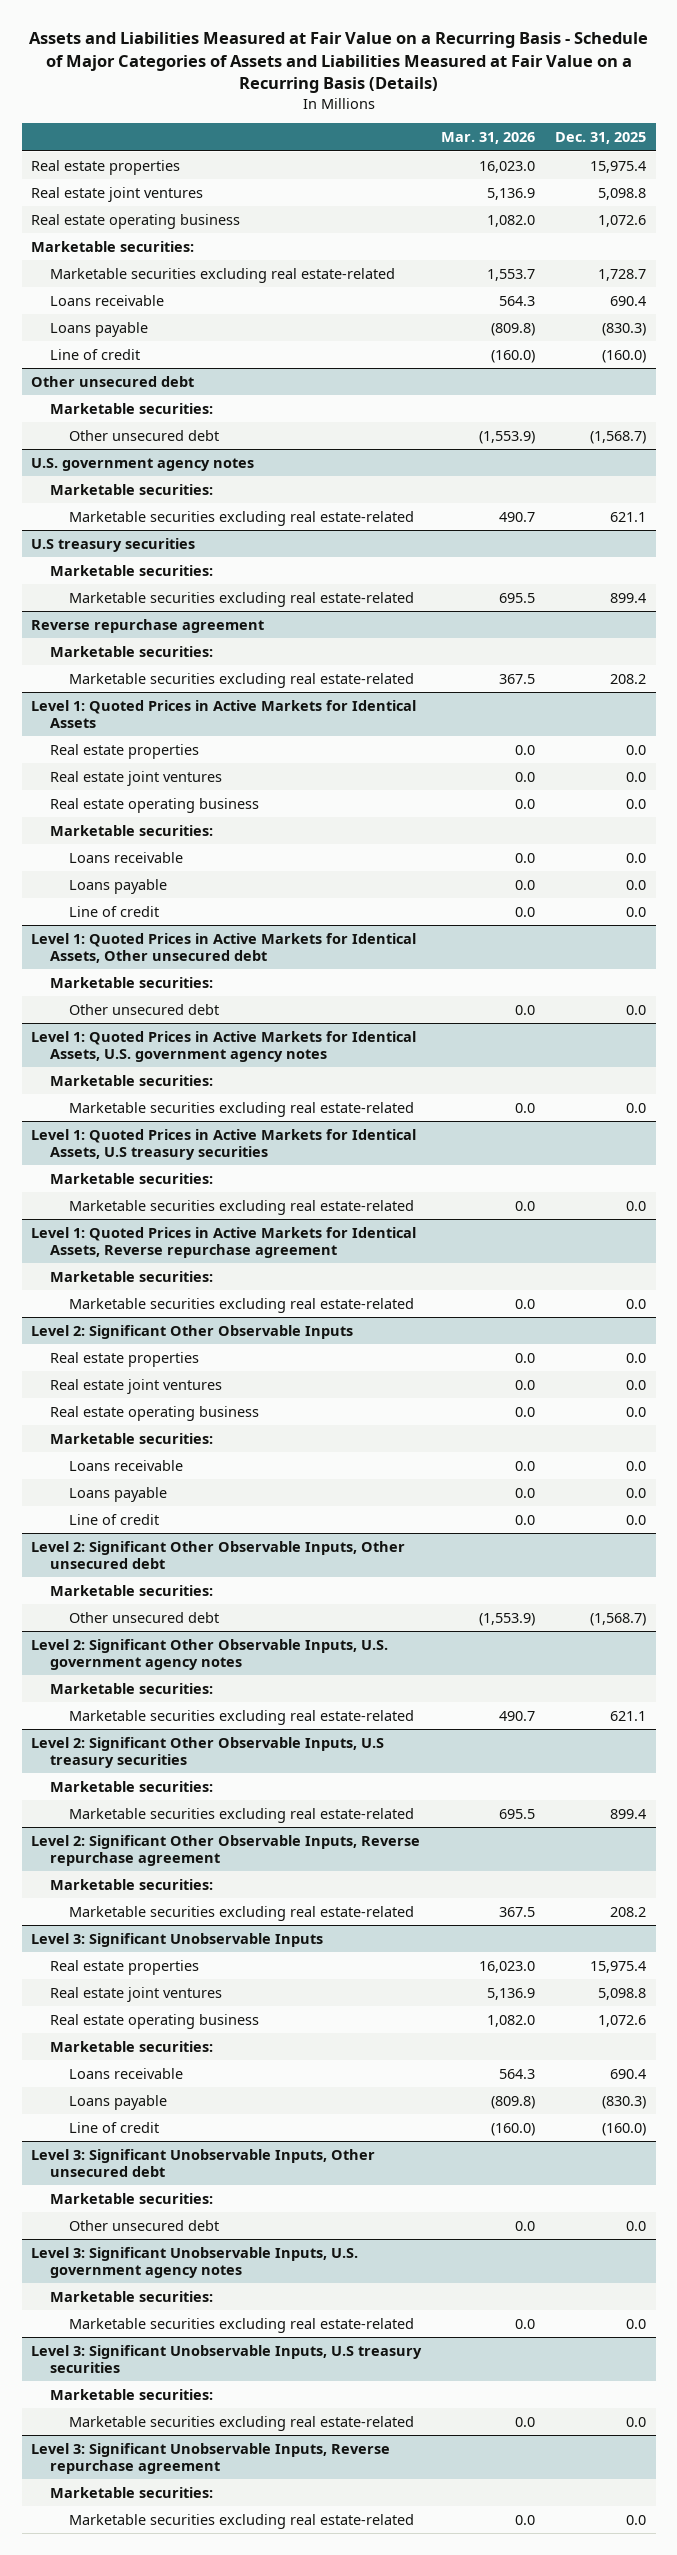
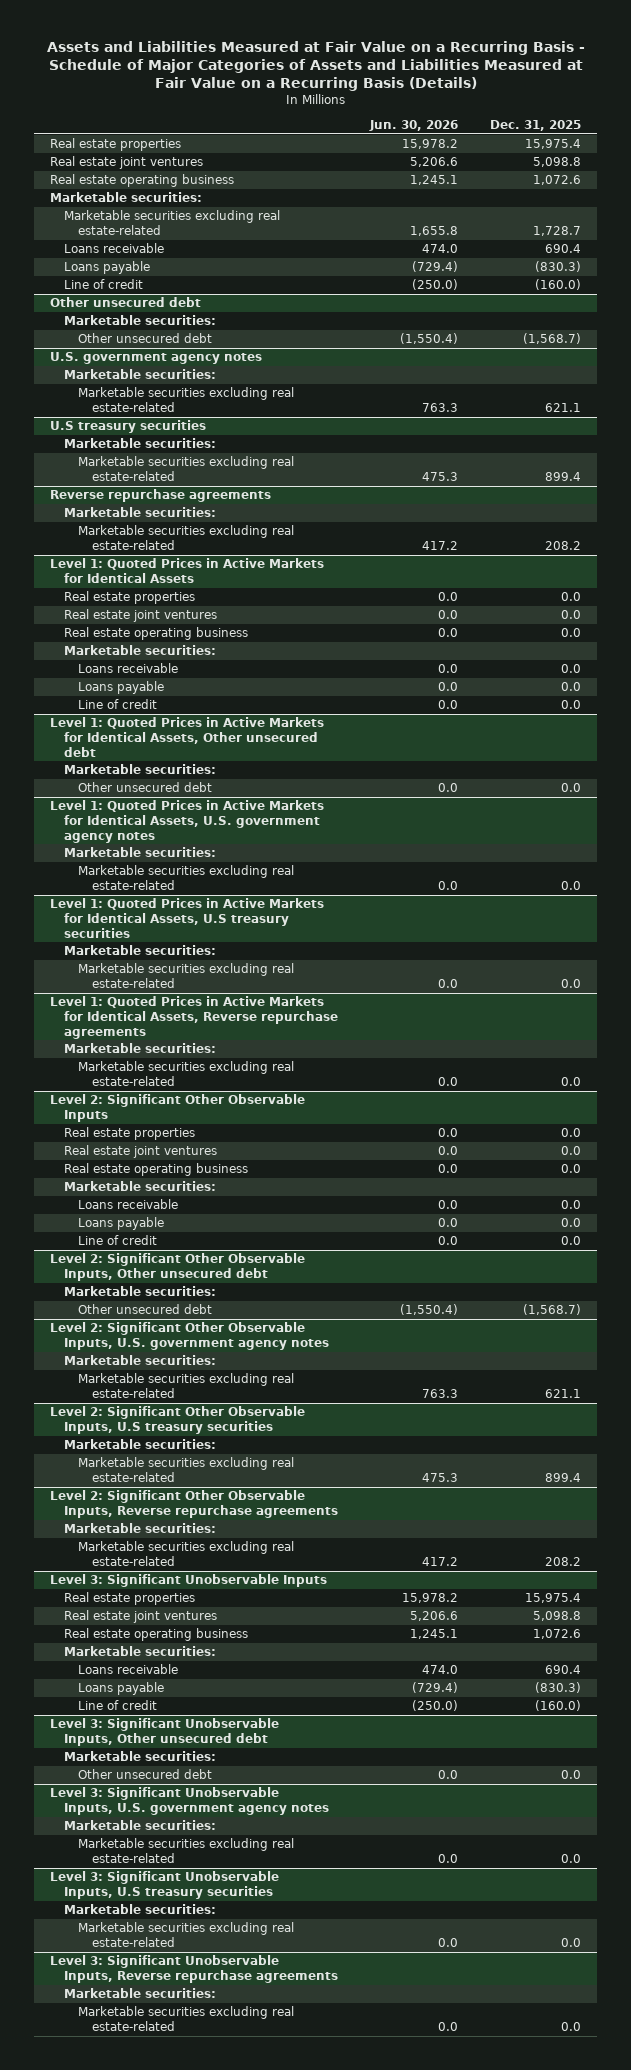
- | Mar. 31, 2026 | Dec. 31, 2025
+ | Jun. 30, 2026 | Dec. 31, 2025
- Reverse repurchase agreement
+ Reverse repurchase agreements
- Level 1: Quoted Prices in Active Markets for Identical Assets, Reverse repurchase agreement
+ Level 1: Quoted Prices in Active Markets for Identical Assets, Reverse repurchase agreements
- Level 2: Significant Other Observable Inputs, Reverse repurchase agreement
+ Level 2: Significant Other Observable Inputs, Reverse repurchase agreements
- Level 3: Significant Unobservable Inputs, Reverse repurchase agreement
+ Level 3: Significant Unobservable Inputs, Reverse repurchase agreements

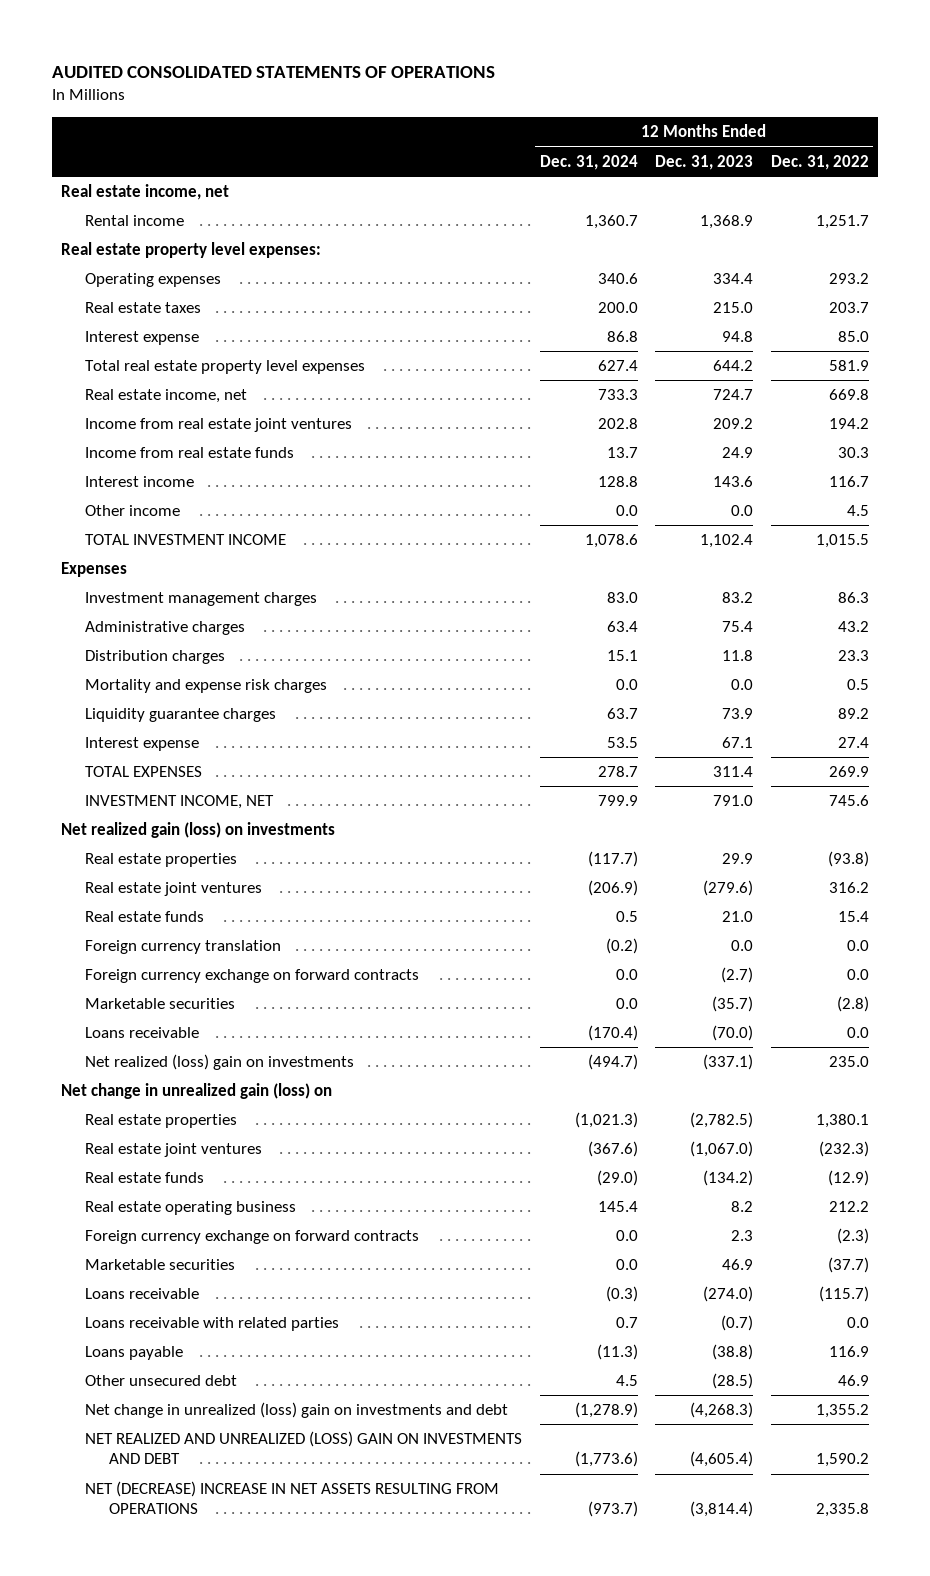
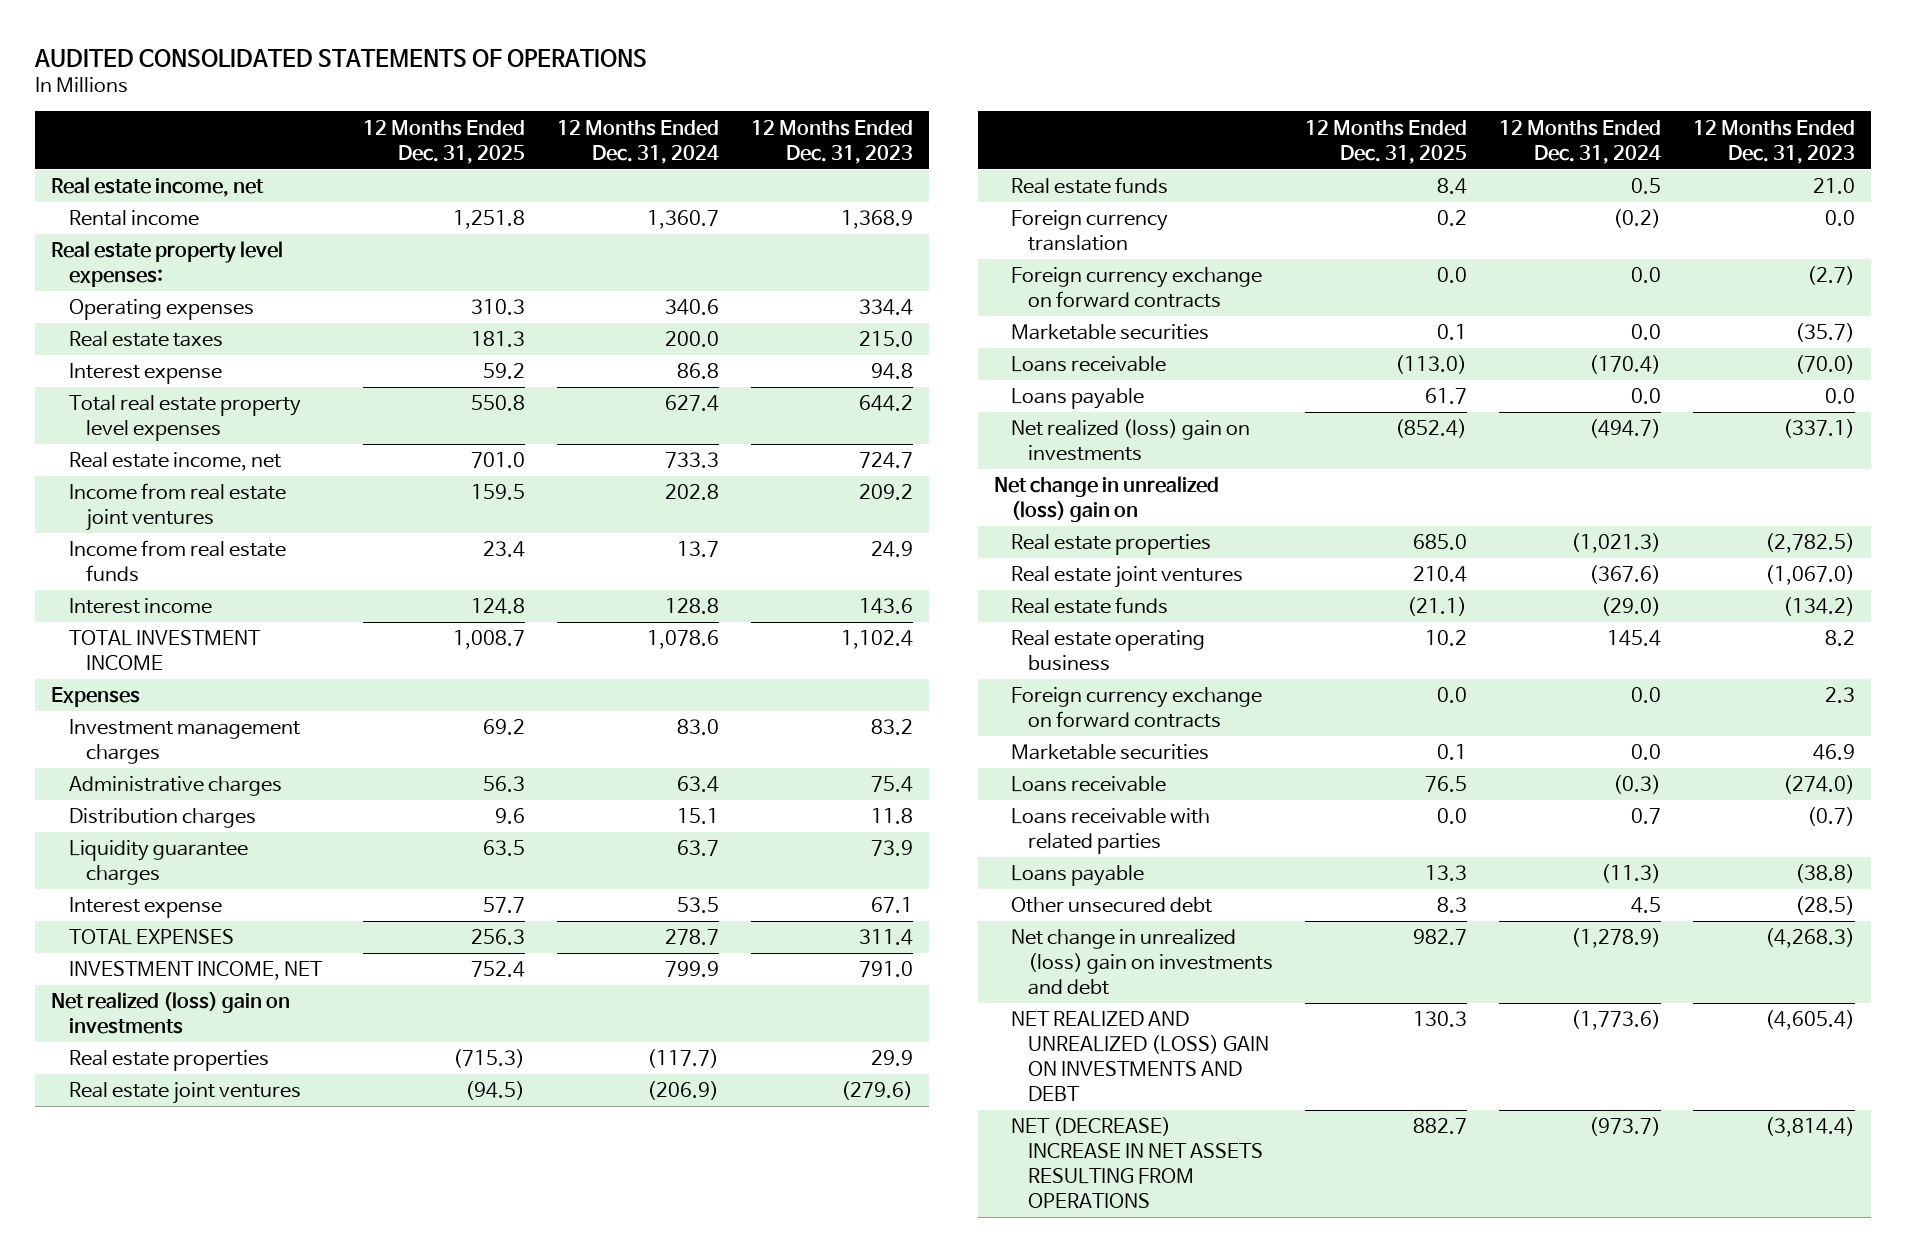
- | 12 Months Ended Dec. 31, 2024 | 12 Months Ended Dec. 31, 2023 | 12 Months Ended Dec. 31, 2022
+ | 12 Months Ended Dec. 31, 2025 | 12 Months Ended Dec. 31, 2024 | 12 Months Ended Dec. 31, 2023
- Other income | 0.0 | 0.0 | 4.5
- Mortality and expense risk charges | 0.0 | 0.0 | 0.5
- Net realized gain (loss) on investments
+ Net realized (loss) gain on investments
+ Loans payable | 61.7 | 0.0 | 0.0
- Net change in unrealized gain (loss) on
+ Net change in unrealized (loss) gain on

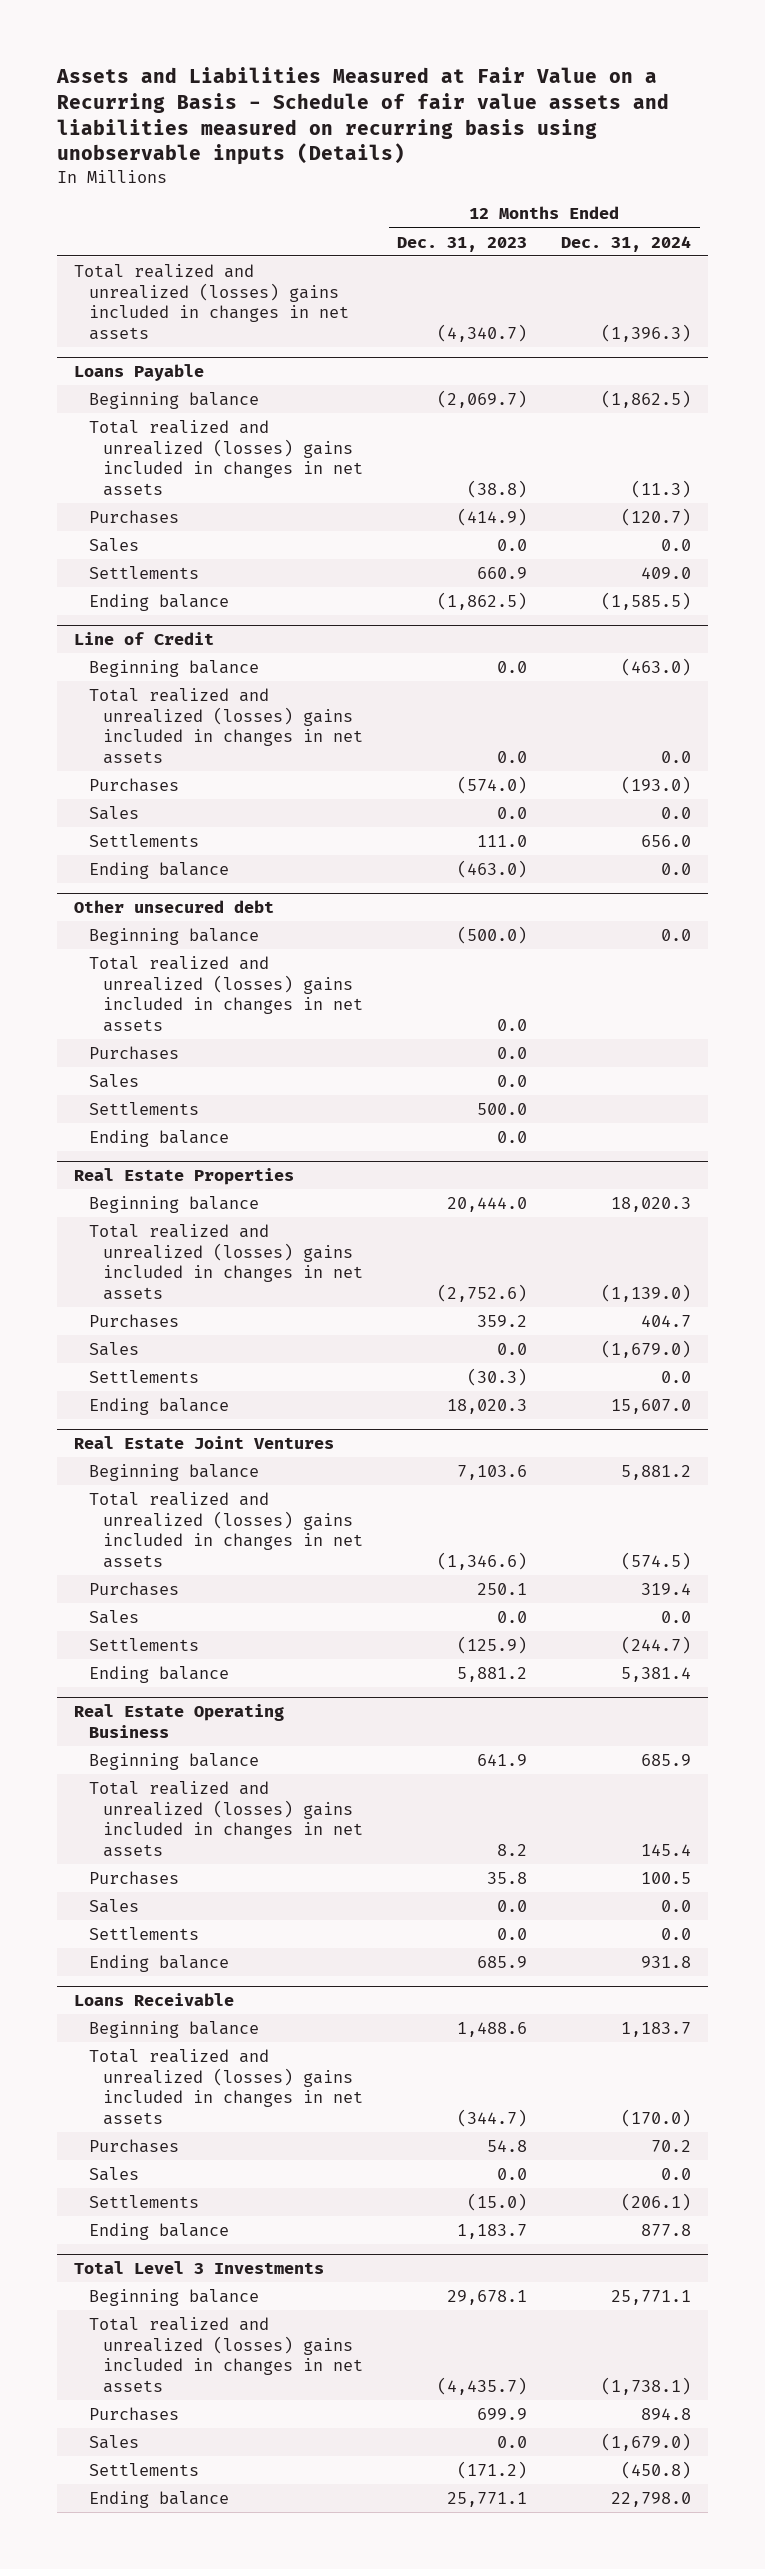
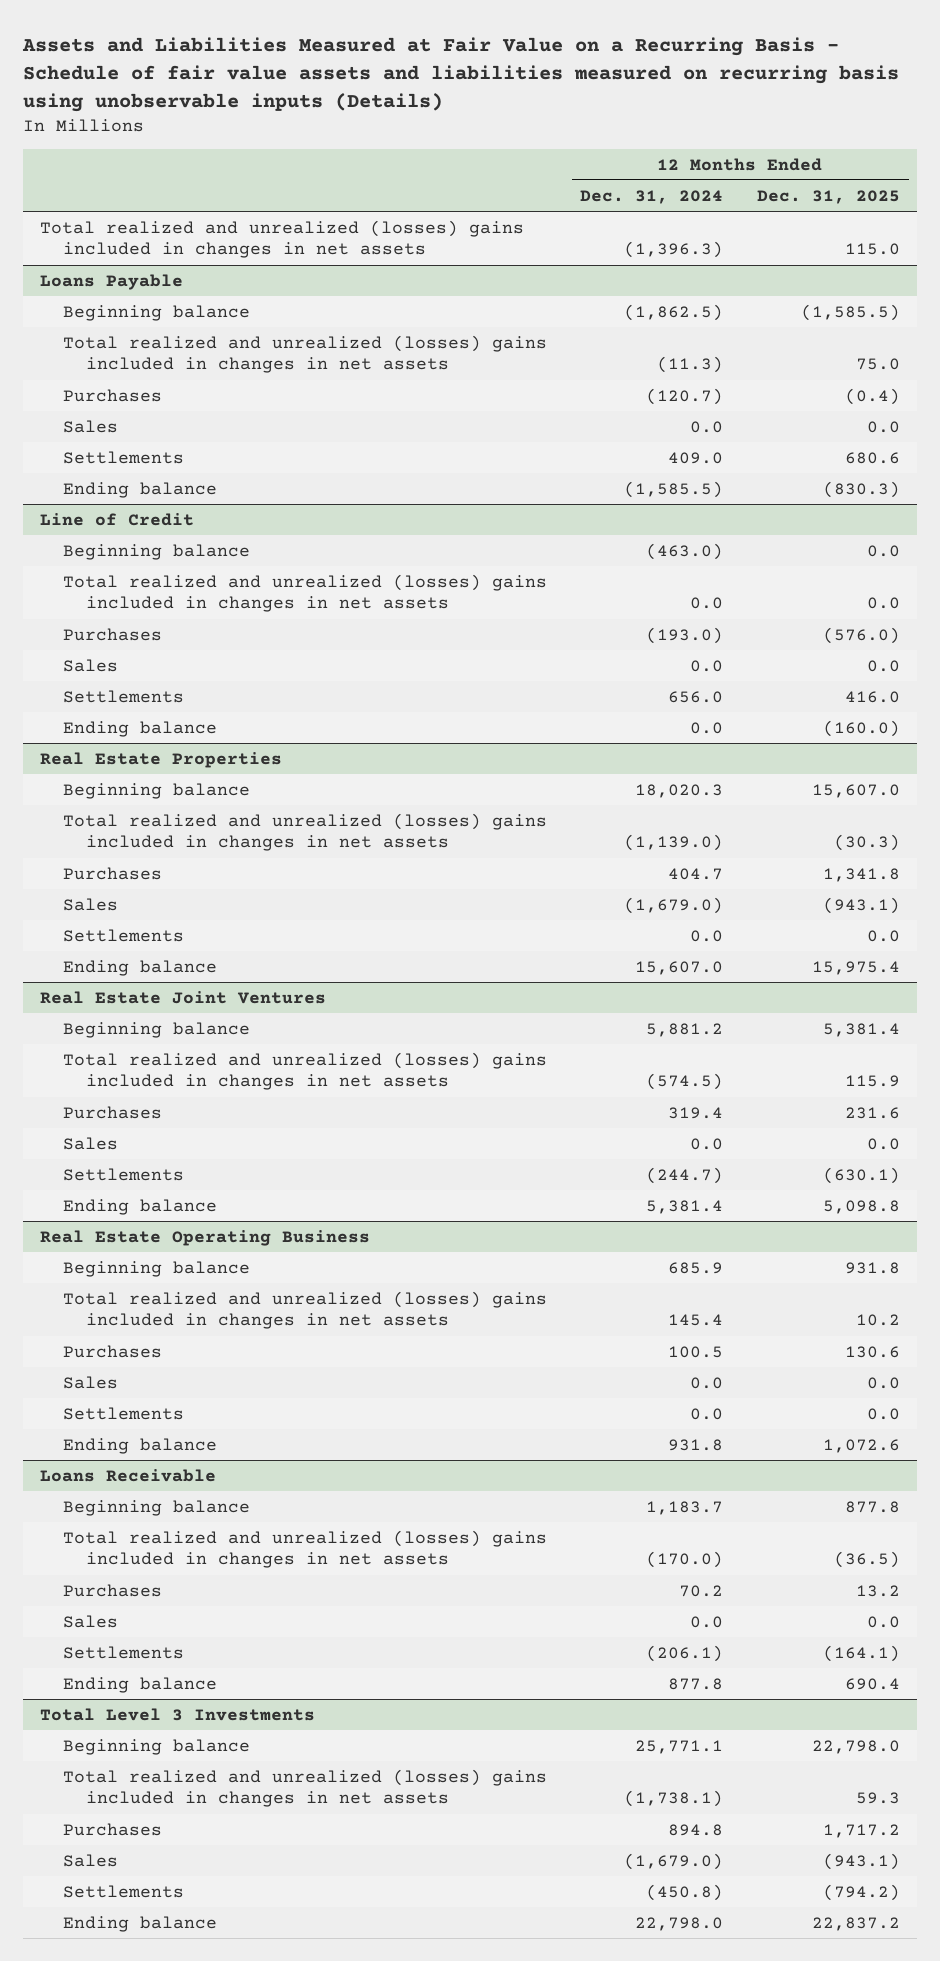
- | 12 Months Ended Dec. 31, 2023 | 12 Months Ended Dec. 31, 2024
+ | 12 Months Ended Dec. 31, 2024 | 12 Months Ended Dec. 31, 2025
- Other unsecured debt
- Beginning balance | (500.0) | 0.0
- Total realized and unrealized (losses) gains included in changes in net assets | 0.0 |
- Purchases | 0.0 |
- Sales | 0.0 |
- Settlements | 500.0 |
- Ending balance | 0.0 |

